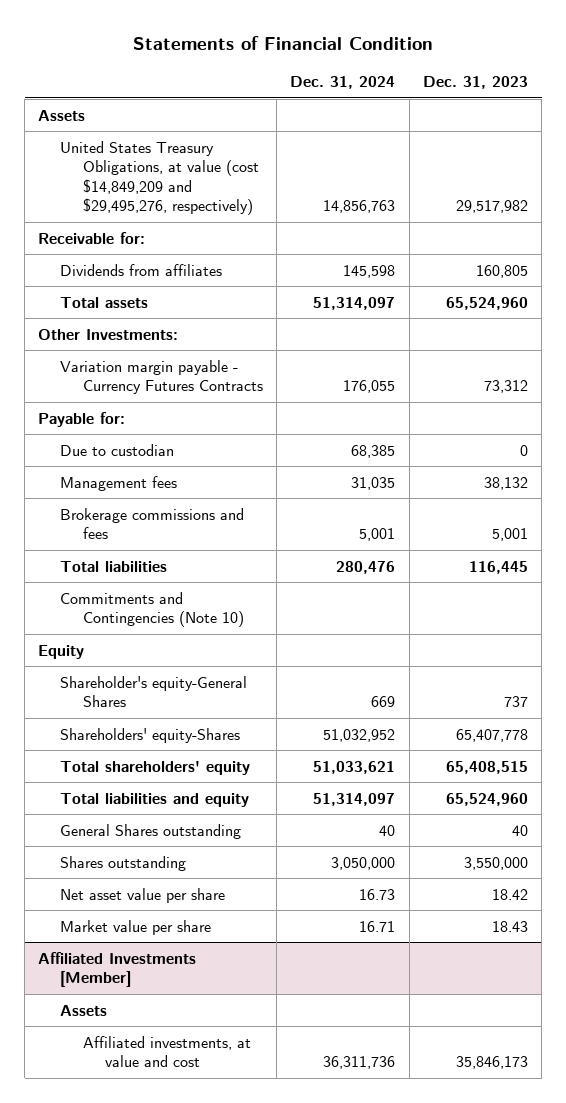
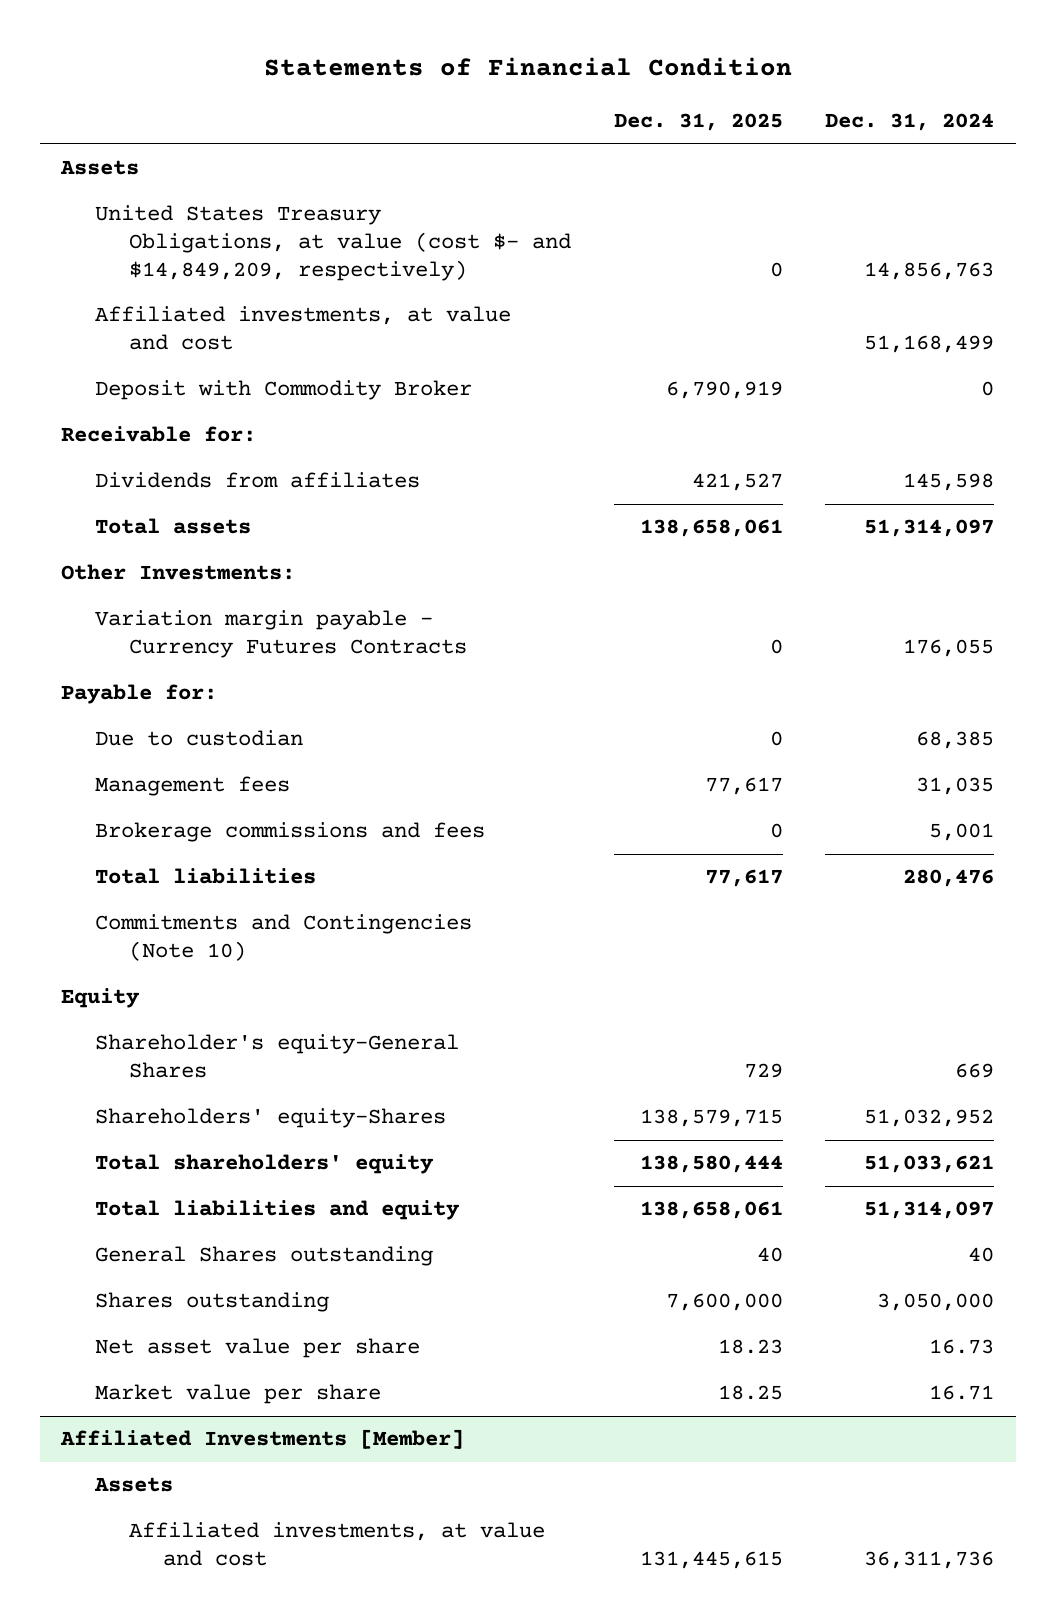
- | Dec. 31, 2024 | Dec. 31, 2023
+ | Dec. 31, 2025 | Dec. 31, 2024
- United States Treasury Obligations, at value (cost $14,849,209 and $29,495,276, respectively) | 14,856,763 | 29,517,982
+ United States Treasury Obligations, at value (cost $- and $14,849,209, respectively) | 0 | 14,856,763
+ Affiliated investments, at value and cost | | 51,168,499
+ Deposit with Commodity Broker | 6,790,919 | 0

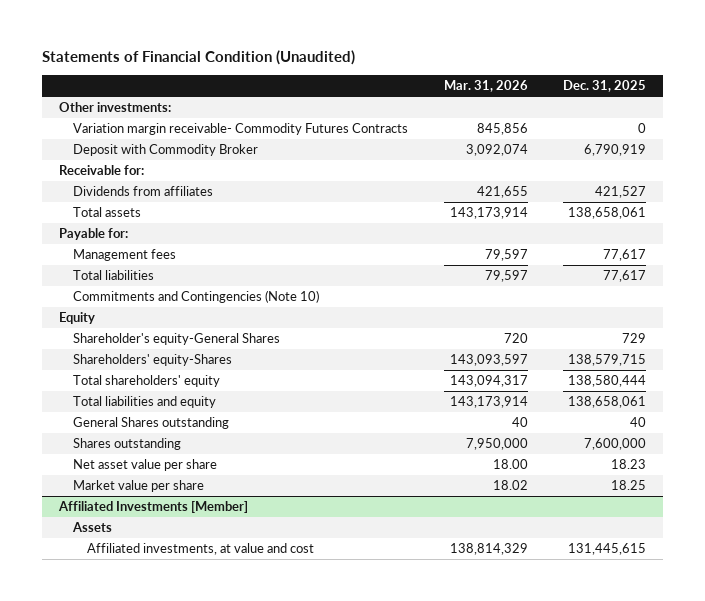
- Statements of Financial Condition
+ Statements of Financial Condition (Unaudited)
- | Dec. 31, 2025 | Dec. 31, 2024
+ | Mar. 31, 2026 | Dec. 31, 2025
- Assets
- United States Treasury Obligations, at value (cost $- and $14,849,209, respectively) | 0 | 14,856,763
- Affiliated investments, at value and cost | | 51,168,499
+ Other investments:
+ Variation margin receivable- Commodity Futures Contracts | 845,856 | 0
- Other Investments:
- Variation margin payable - Currency Futures Contracts | 0 | 176,055
- Due to custodian | 0 | 68,385
- Brokerage commissions and fees | 0 | 5,001

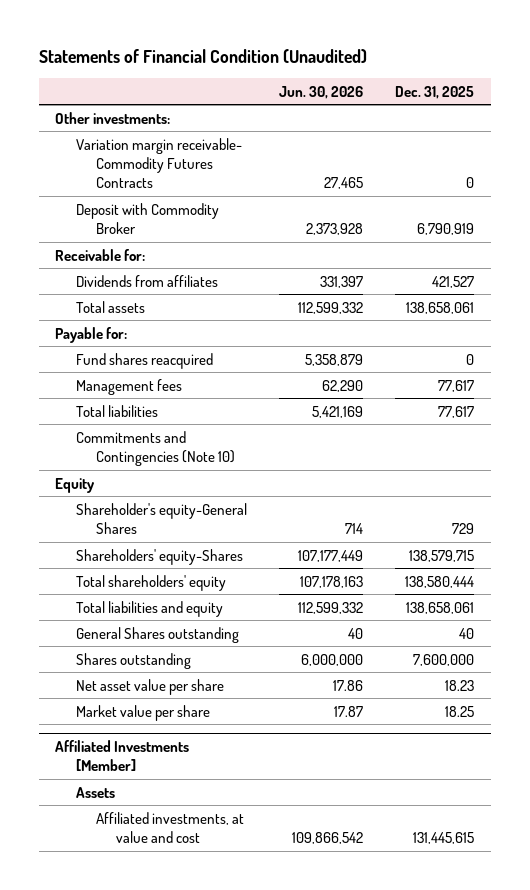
- | Mar. 31, 2026 | Dec. 31, 2025
+ | Jun. 30, 2026 | Dec. 31, 2025
+ Fund shares reacquired | 5,358,879 | 0

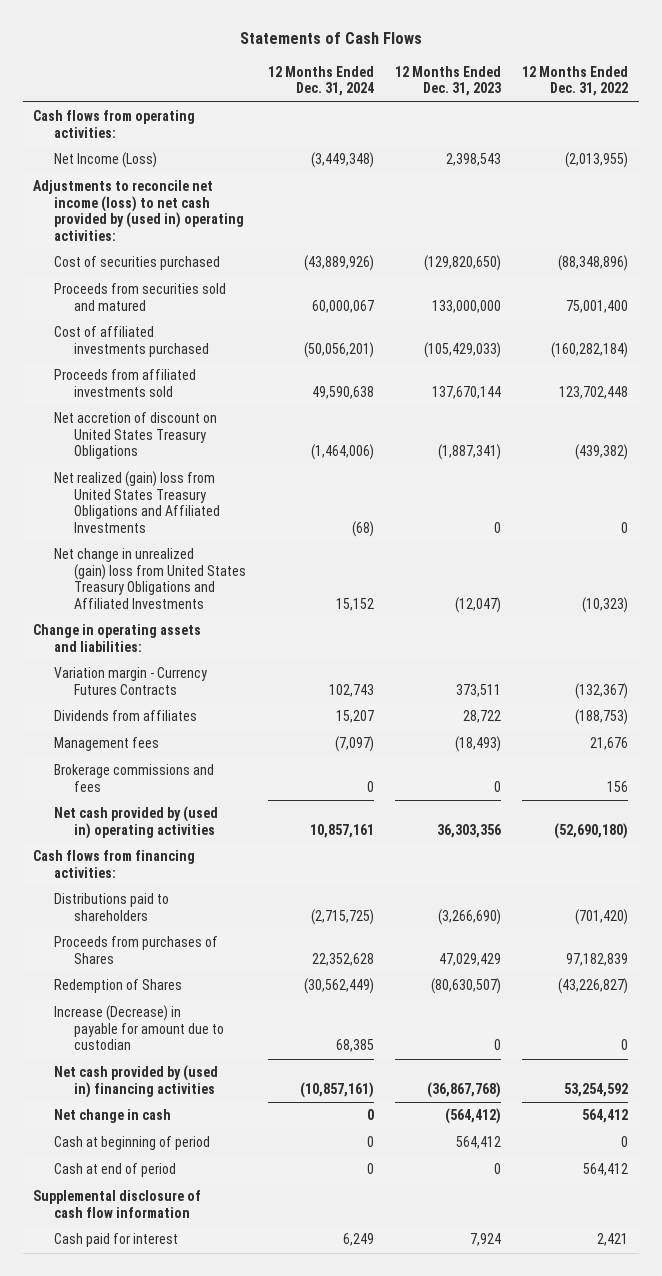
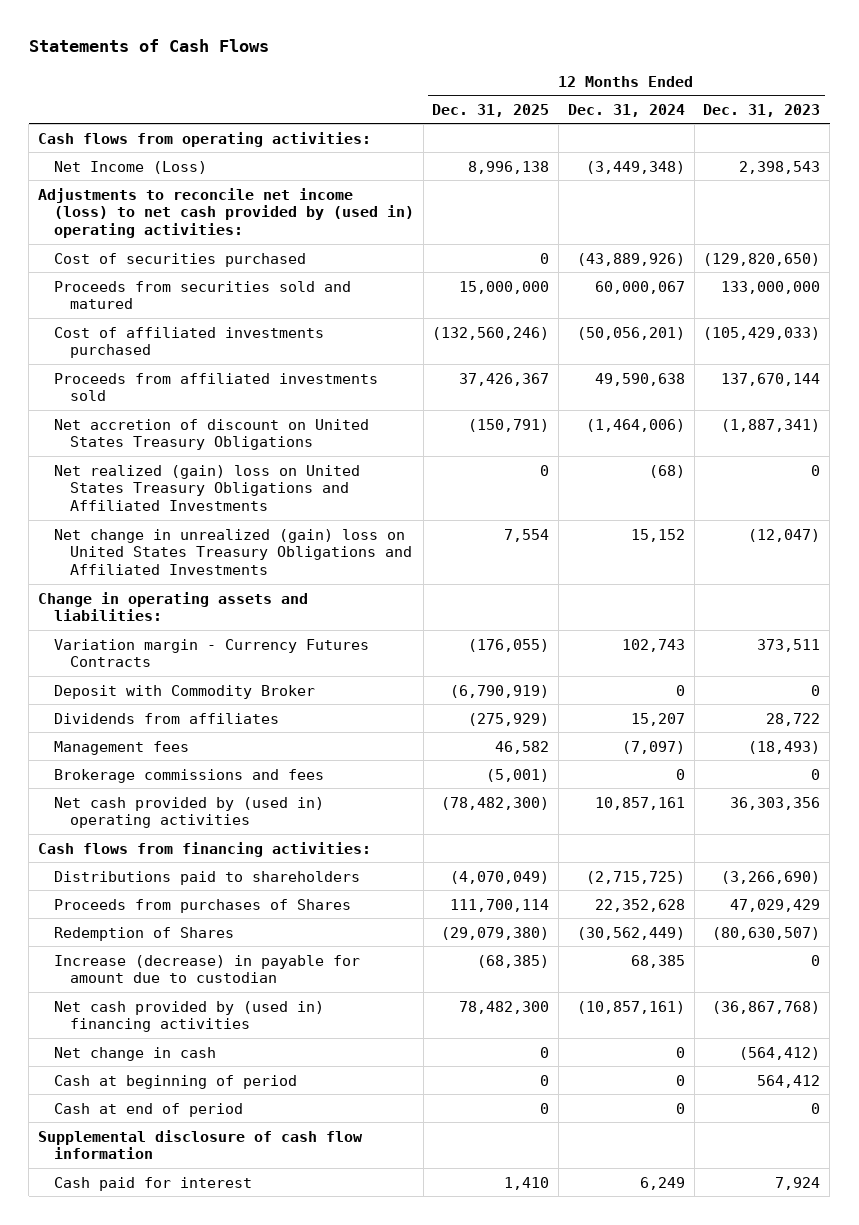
- | 12 Months Ended Dec. 31, 2024 | 12 Months Ended Dec. 31, 2023 | 12 Months Ended Dec. 31, 2022
+ | 12 Months Ended Dec. 31, 2025 | 12 Months Ended Dec. 31, 2024 | 12 Months Ended Dec. 31, 2023
- Net realized (gain) loss from United States Treasury Obligations and Affiliated Investments | (68) | 0 | 0
- Net change in unrealized (gain) loss from United States Treasury Obligations and Affiliated Investments | 15,152 | (12,047) | (10,323)
+ Net realized (gain) loss on United States Treasury Obligations and Affiliated Investments | 0 | (68) | 0
+ Net change in unrealized (gain) loss on United States Treasury Obligations and Affiliated Investments | 7,554 | 15,152 | (12,047)
+ Deposit with Commodity Broker | (6,790,919) | 0 | 0
- Increase (Decrease) in payable for amount due to custodian | 68,385 | 0 | 0
+ Increase (decrease) in payable for amount due to custodian | (68,385) | 68,385 | 0

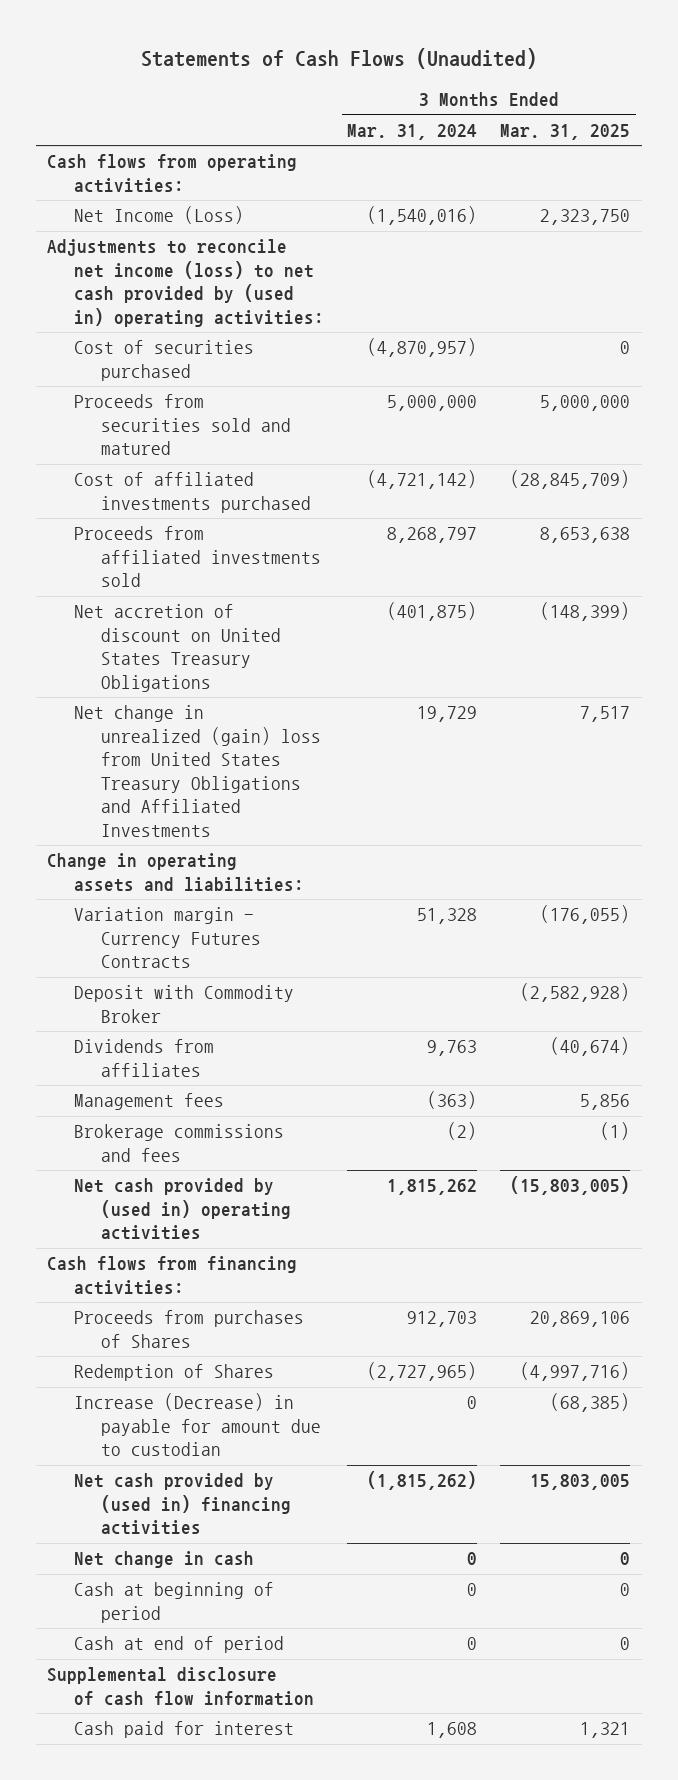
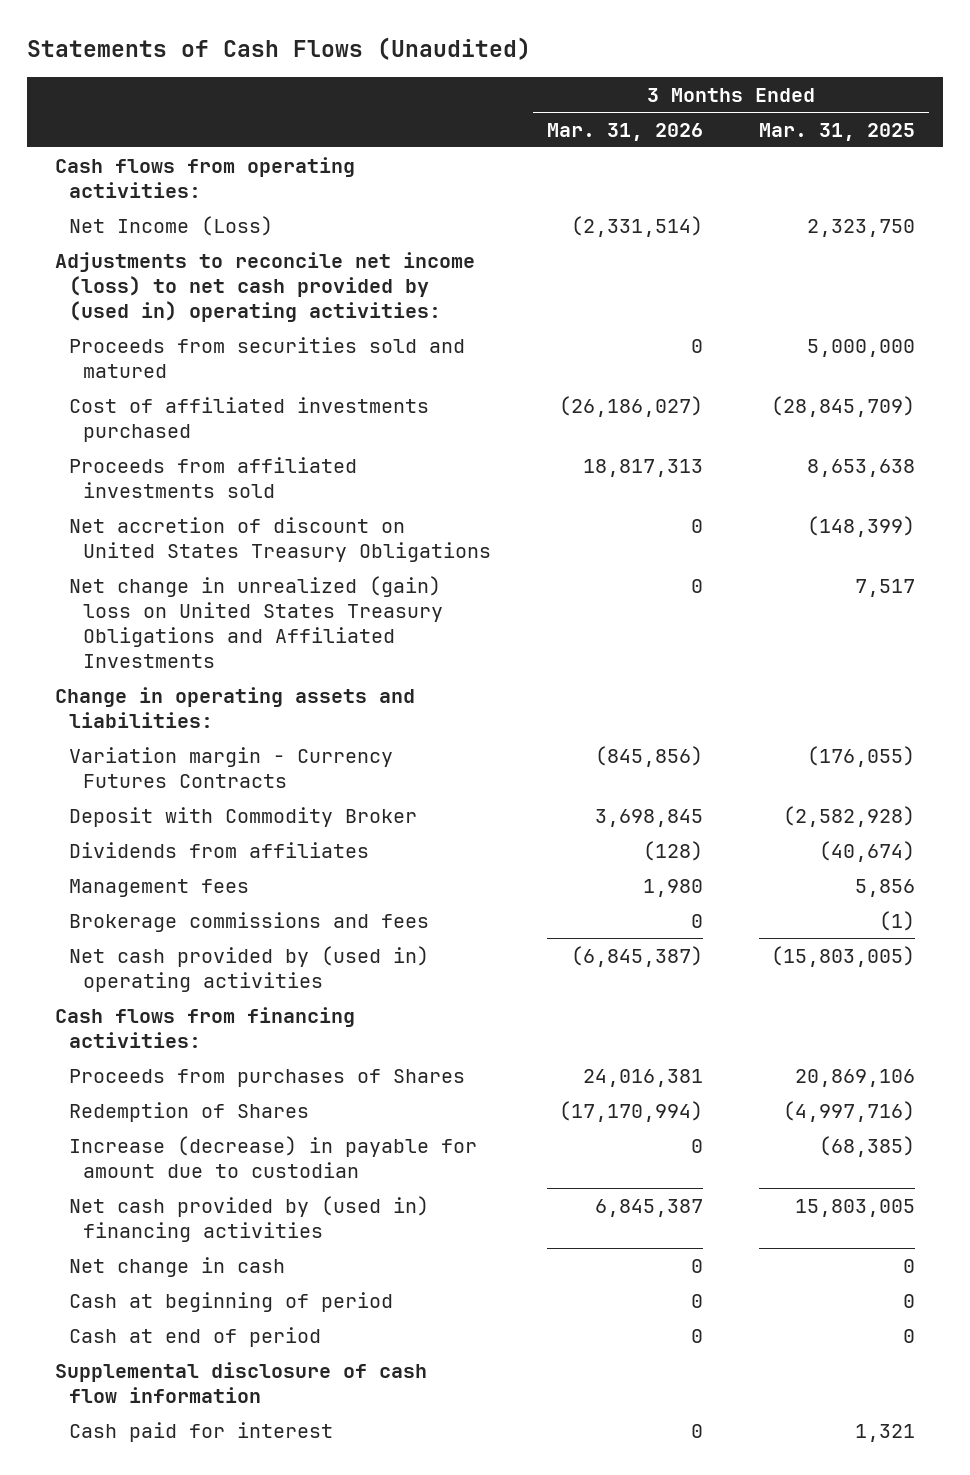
- | 3 Months Ended Mar. 31, 2024 | 3 Months Ended Mar. 31, 2025
+ | 3 Months Ended Mar. 31, 2026 | 3 Months Ended Mar. 31, 2025
- Cost of securities purchased | (4,870,957) | 0
- Net change in unrealized (gain) loss from United States Treasury Obligations and Affiliated Investments | 19,729 | 7,517
+ Net change in unrealized (gain) loss on United States Treasury Obligations and Affiliated Investments | 0 | 7,517
- Increase (Decrease) in payable for amount due to custodian | 0 | (68,385)
+ Increase (decrease) in payable for amount due to custodian | 0 | (68,385)

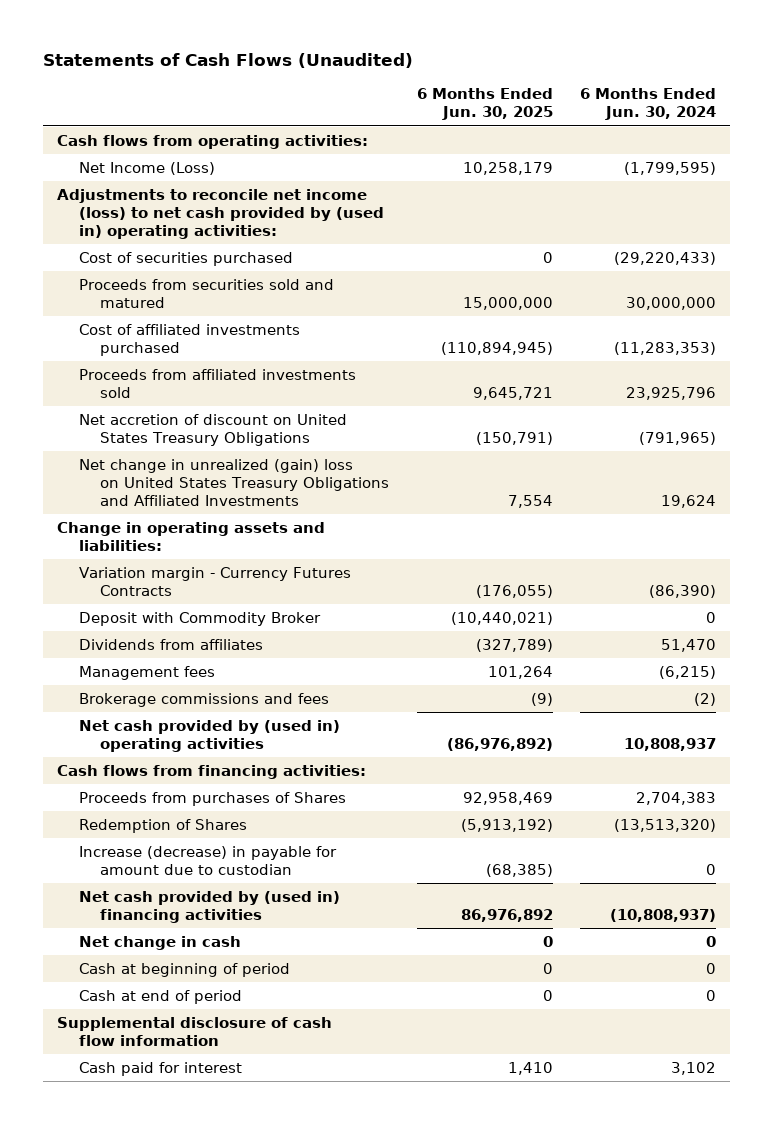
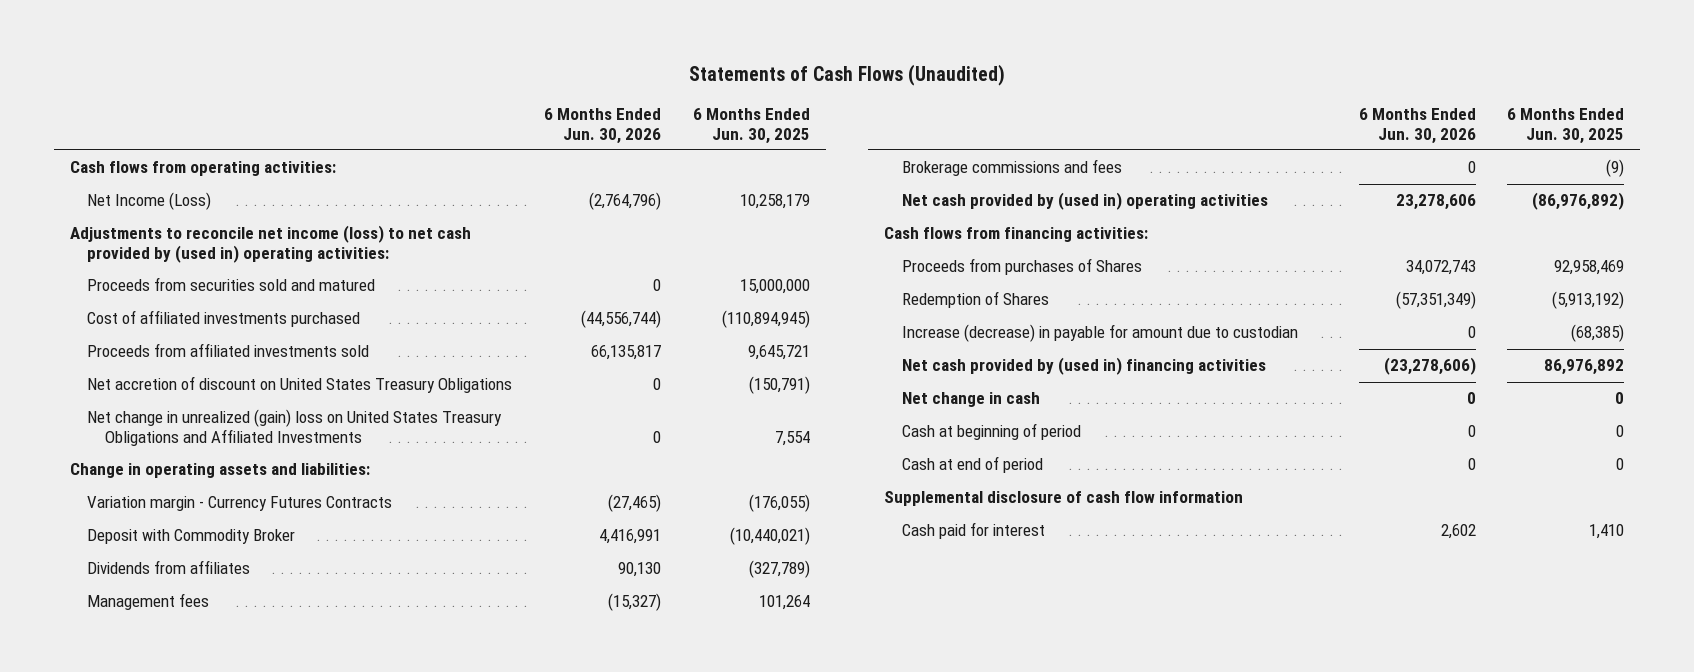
- | 6 Months Ended Jun. 30, 2025 | 6 Months Ended Jun. 30, 2024
+ | 6 Months Ended Jun. 30, 2026 | 6 Months Ended Jun. 30, 2025
- Cost of securities purchased | 0 | (29,220,433)

